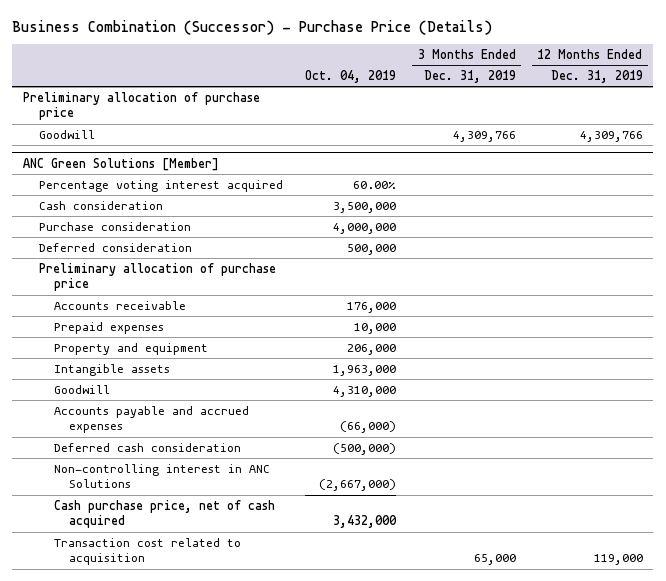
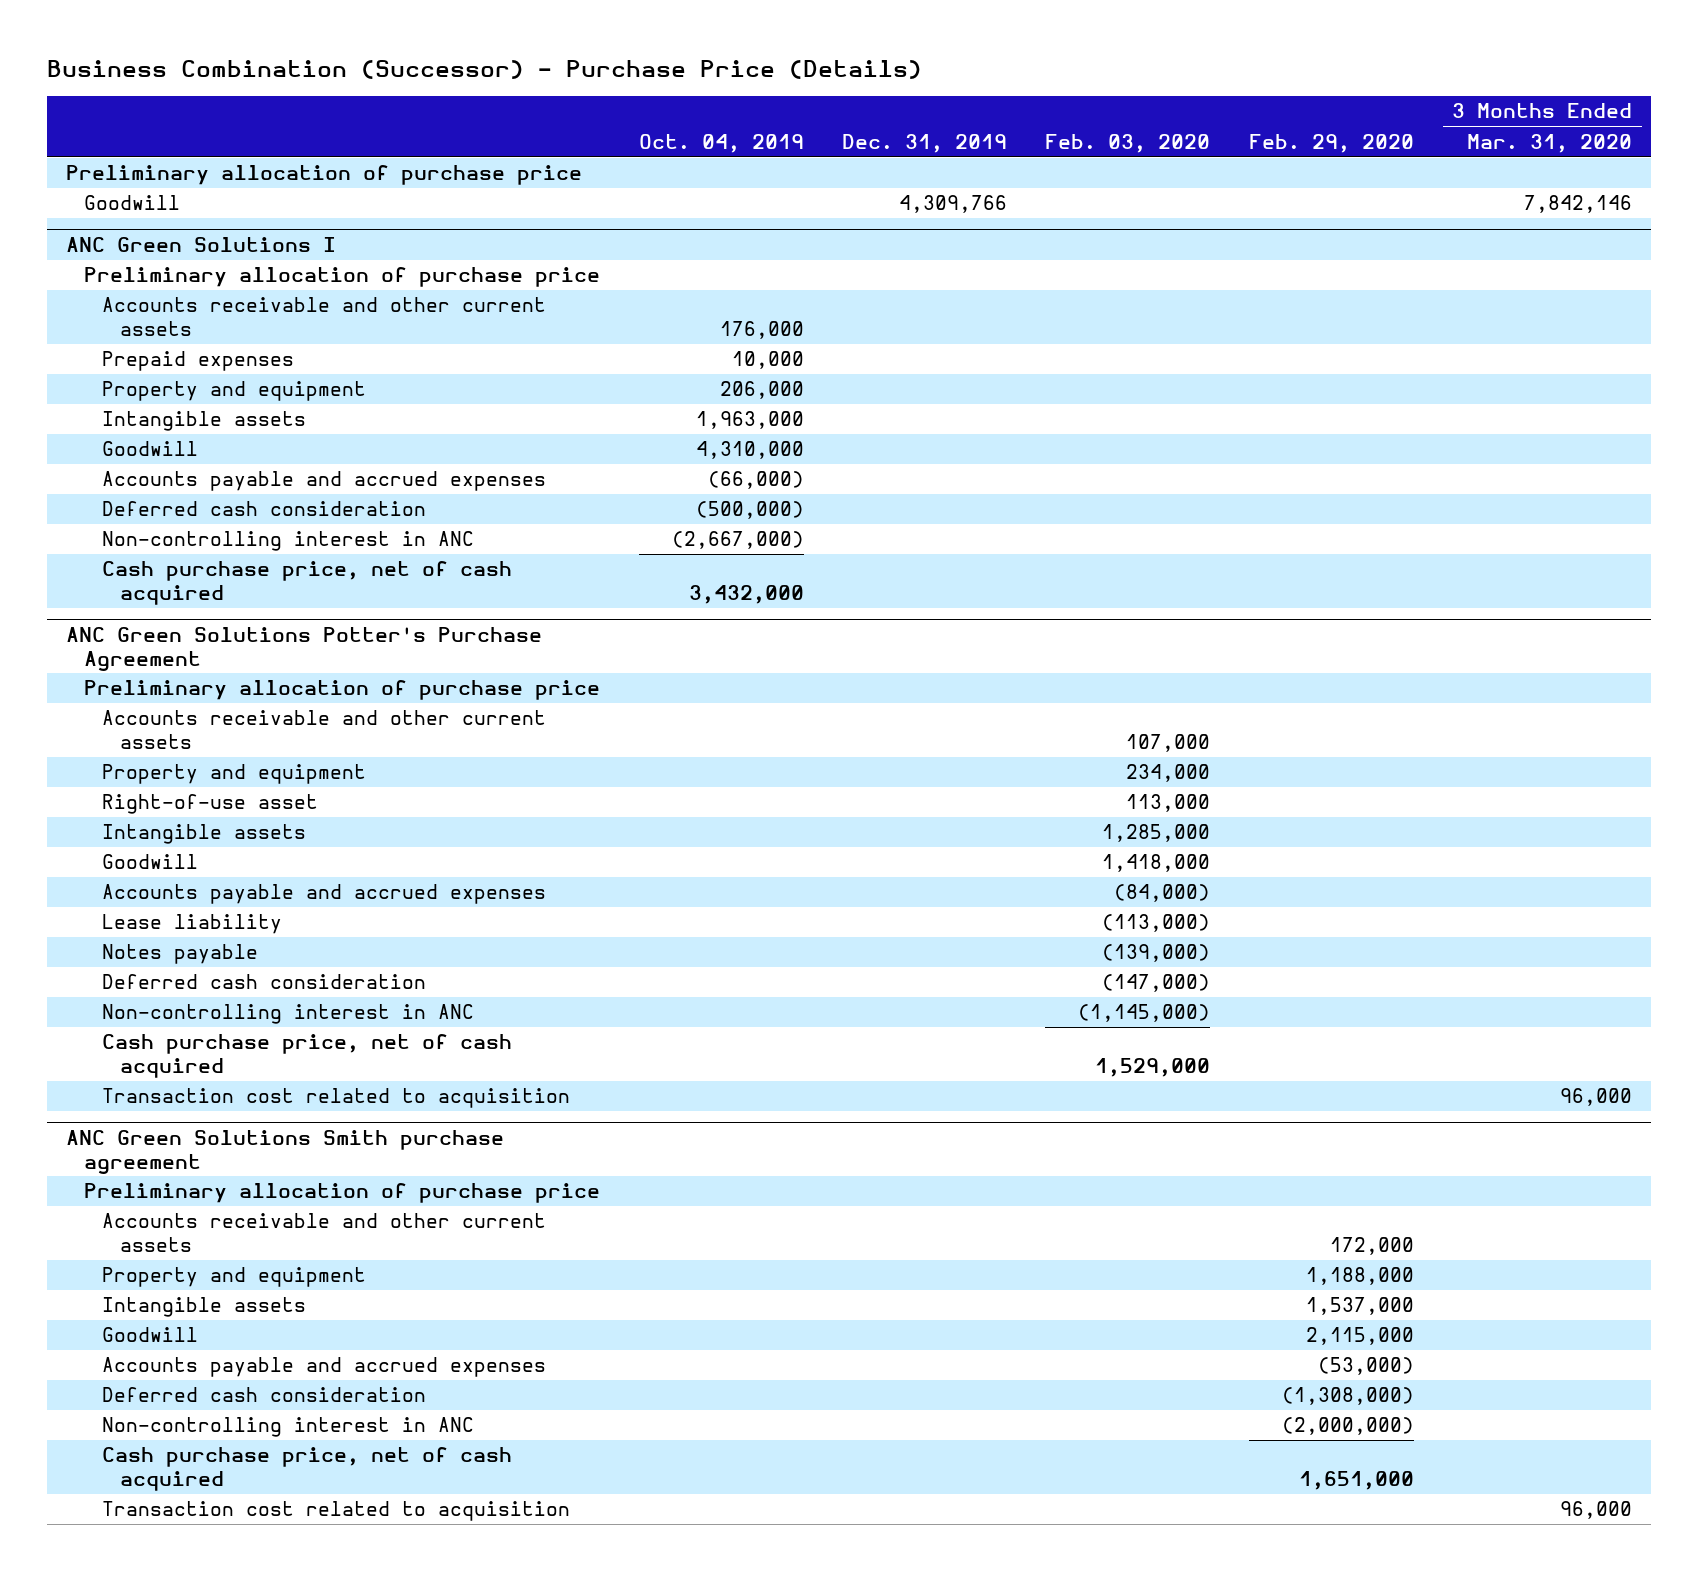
- | Oct. 04, 2019 | 3 Months Ended Dec. 31, 2019 | 12 Months Ended Dec. 31, 2019
+ | Oct. 04, 2019 | Dec. 31, 2019 | Feb. 03, 2020 | Feb. 29, 2020 | 3 Months Ended Mar. 31, 2020
- ANC Green Solutions [Member]
- Percentage voting interest acquired | 60.00% | |
- Cash consideration | 3,500,000 | |
- Purchase consideration | 4,000,000 | |
- Deferred consideration | 500,000 | |
+ ANC Green Solutions I
- Accounts receivable | 176,000 | |
+ Accounts receivable and other current assets | 176,000 | | | |
- Non-controlling interest in ANC Solutions | (2,667,000) | |
+ Non-controlling interest in ANC | (2,667,000) | | | |
- Transaction cost related to acquisition | | 65,000 | 119,000
+ ANC Green Solutions Potter's Purchase Agreement
+ Preliminary allocation of purchase price
+ Accounts receivable and other current assets | | | 107,000 | |
+ Property and equipment | | | 234,000 | |
+ Right-of-use asset | | | 113,000 | |
+ Intangible assets | | | 1,285,000 | |
+ Goodwill | | | 1,418,000 | |
+ Accounts payable and accrued expenses | | | (84,000) | |
+ Lease liability | | | (113,000) | |
+ Notes payable | | | (139,000) | |
+ Deferred cash consideration | | | (147,000) | |
+ Non-controlling interest in ANC | | | (1,145,000) | |
+ Cash purchase price, net of cash acquired | | | 1,529,000 | |
+ Transaction cost related to acquisition | | | | | 96,000
+ ANC Green Solutions Smith purchase agreement
+ Preliminary allocation of purchase price
+ Accounts receivable and other current assets | | | | 172,000 |
+ Property and equipment | | | | 1,188,000 |
+ Intangible assets | | | | 1,537,000 |
+ Goodwill | | | | 2,115,000 |
+ Accounts payable and accrued expenses | | | | (53,000) |
+ Deferred cash consideration | | | | (1,308,000) |
+ Non-controlling interest in ANC | | | | (2,000,000) |
+ Cash purchase price, net of cash acquired | | | | 1,651,000 |
+ Transaction cost related to acquisition | | | | | 96,000

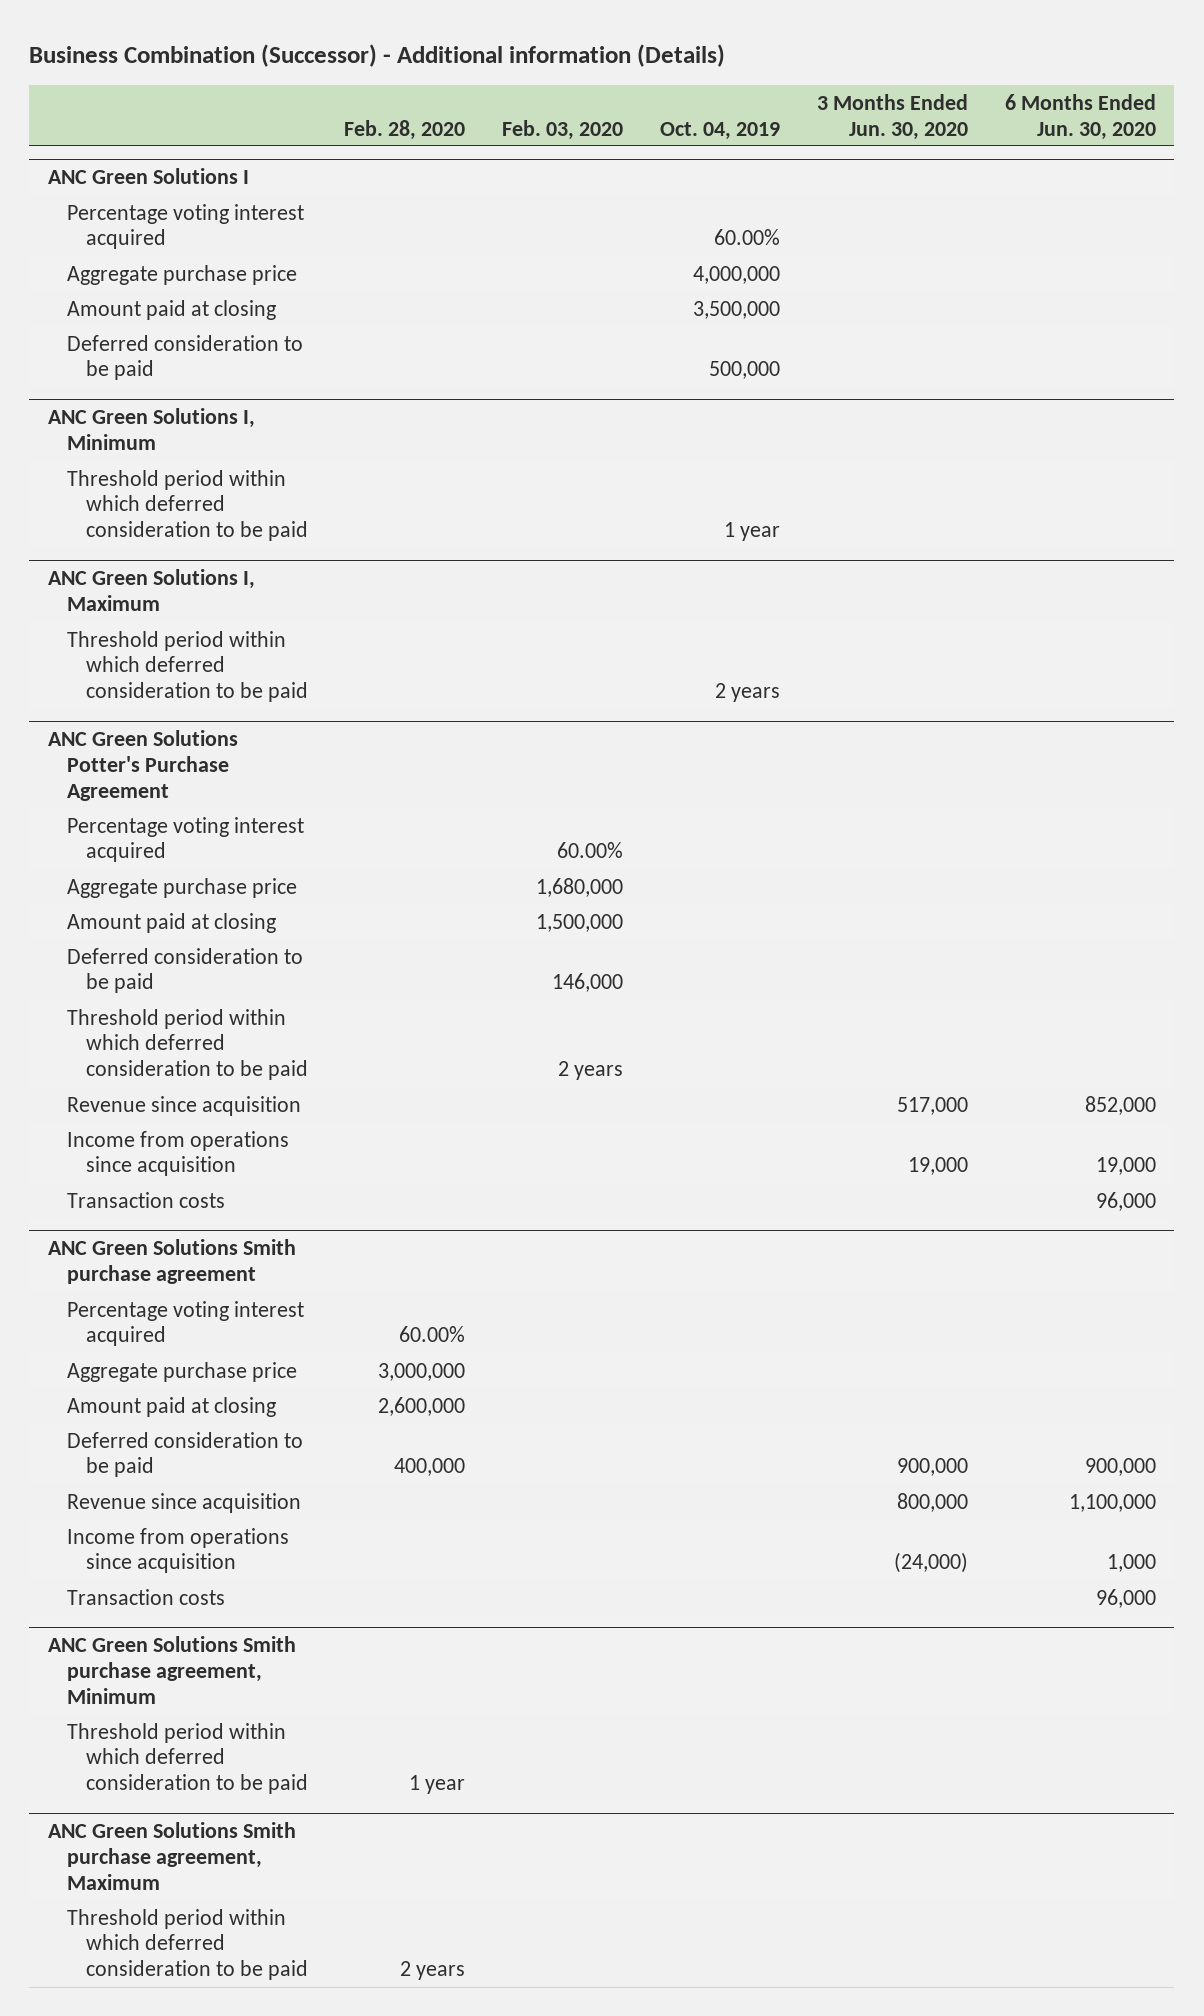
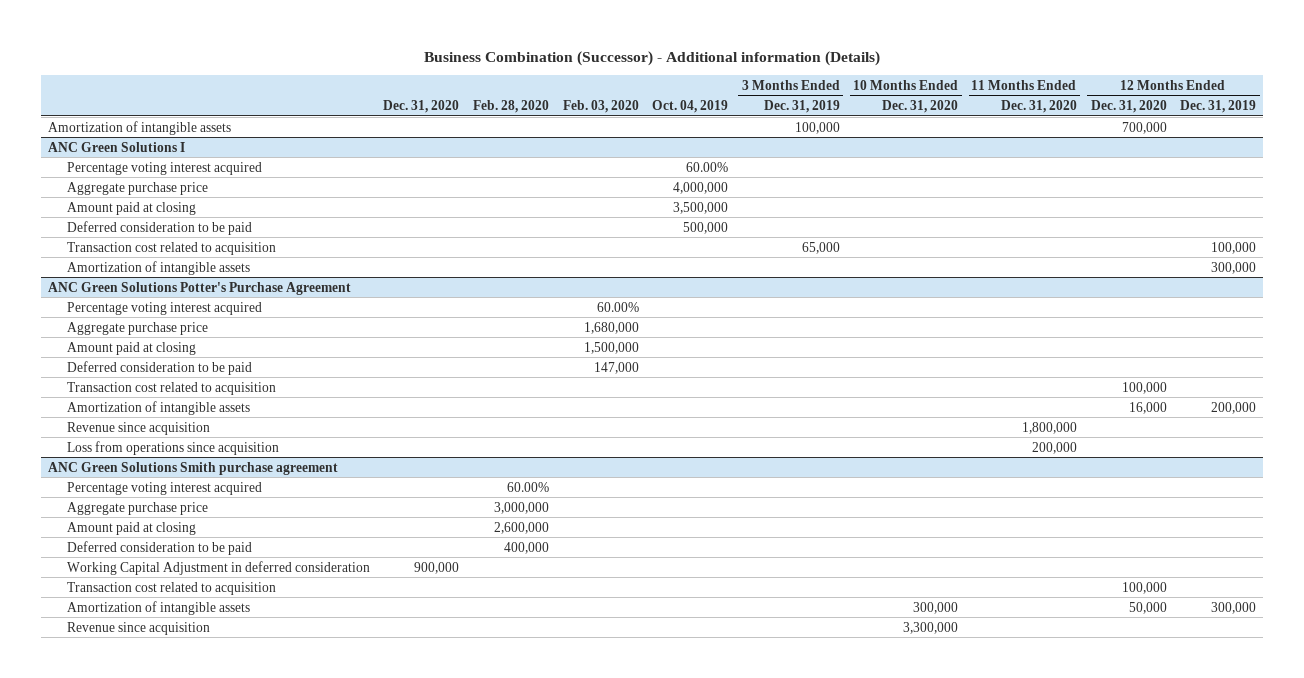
- | Feb. 28, 2020 | Feb. 03, 2020 | Oct. 04, 2019 | 3 Months Ended Jun. 30, 2020 | 6 Months Ended Jun. 30, 2020
+ | Dec. 31, 2020 | Feb. 28, 2020 | Feb. 03, 2020 | Oct. 04, 2019 | 3 Months Ended Dec. 31, 2019 | 10 Months Ended Dec. 31, 2020 | 11 Months Ended Dec. 31, 2020 | 12 Months Ended Dec. 31, 2020 | 12 Months Ended Dec. 31, 2019
+ Amortization of intangible assets | | | | | 100,000 | | | 700,000 |
- ANC Green Solutions I, Minimum
- Threshold period within which deferred consideration to be paid | | | 1 year | |
- ANC Green Solutions I, Maximum
- Threshold period within which deferred consideration to be paid | | | 2 years | |
@ ANC Green Solutions I
+ Transaction cost related to acquisition | | | | | 65,000 | | | | 100,000
+ Amortization of intangible assets | | | | | | | | | 300,000
@ ANC Green Solutions Potter's Purchase Agreement
- Deferred consideration to be paid | | 146,000 | | |
- Threshold period within which deferred consideration to be paid | | 2 years | | |
+ Deferred consideration to be paid | | | 147,000 | | | | | |
+ Transaction cost related to acquisition | | | | | | | | 100,000 |
+ Amortization of intangible assets | | | | | | | | 16,000 | 200,000
- Income from operations since acquisition | | | | 19,000 | 19,000
- Transaction costs | | | | | 96,000
+ Loss from operations since acquisition | | | | | | | 200,000 | |
@ ANC Green Solutions Smith purchase agreement
+ Working Capital Adjustment in deferred consideration | 900,000 | | | | | | | |
+ Transaction cost related to acquisition | | | | | | | | 100,000 |
+ Amortization of intangible assets | | | | | | 300,000 | | 50,000 | 300,000
- Income from operations since acquisition | | | | (24,000) | 1,000
- Transaction costs | | | | | 96,000
- ANC Green Solutions Smith purchase agreement, Minimum
- Threshold period within which deferred consideration to be paid | 1 year | | | |
- ANC Green Solutions Smith purchase agreement, Maximum
- Threshold period within which deferred consideration to be paid | 2 years | | | |

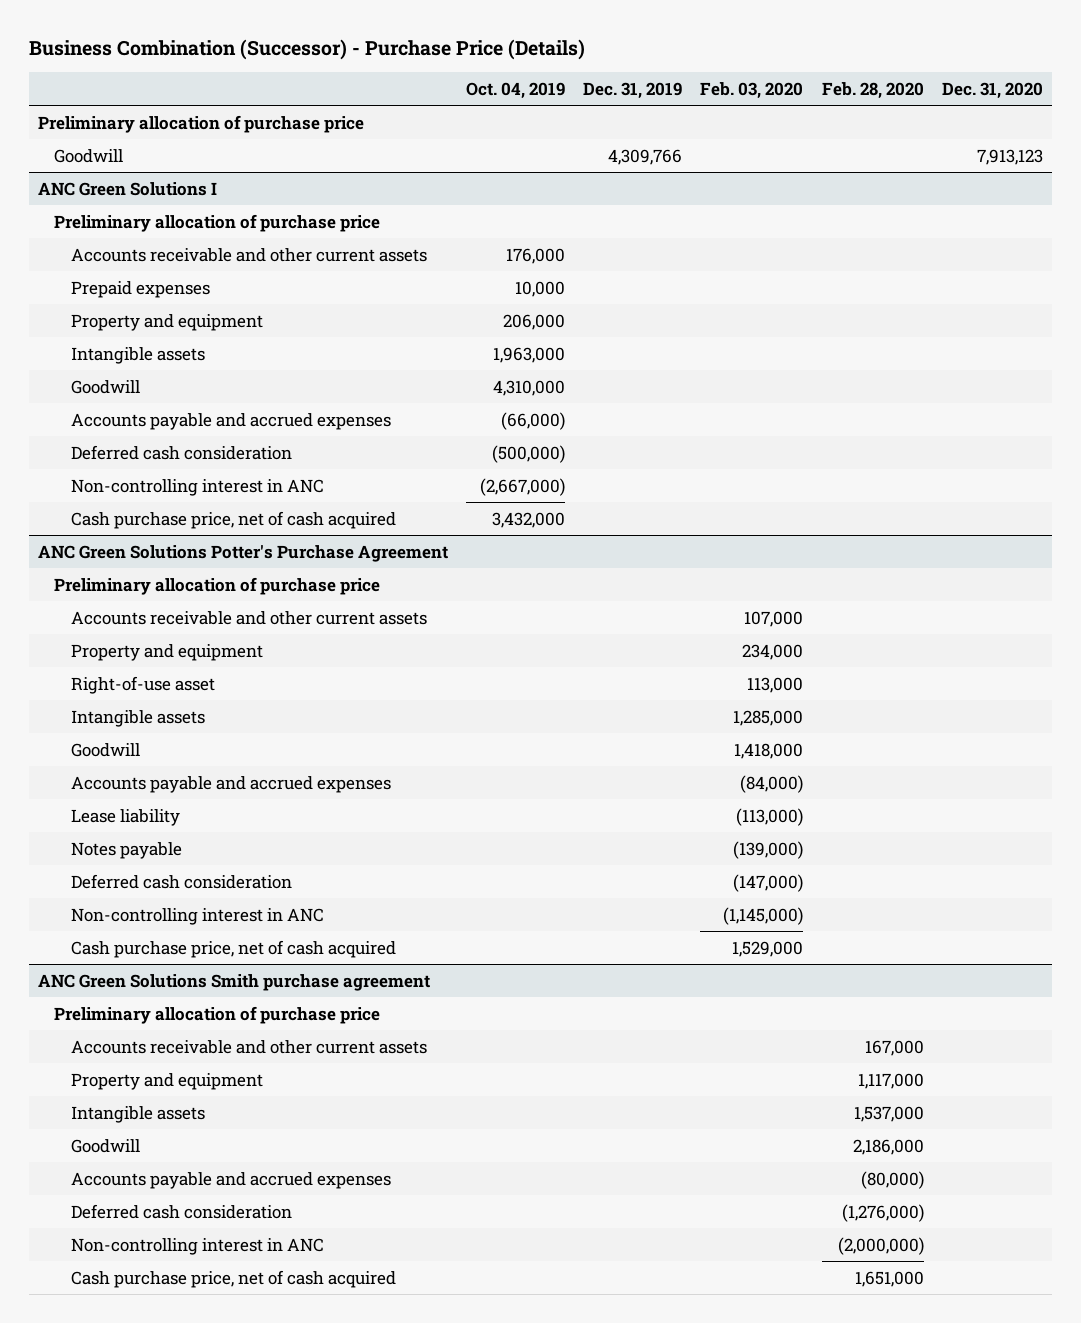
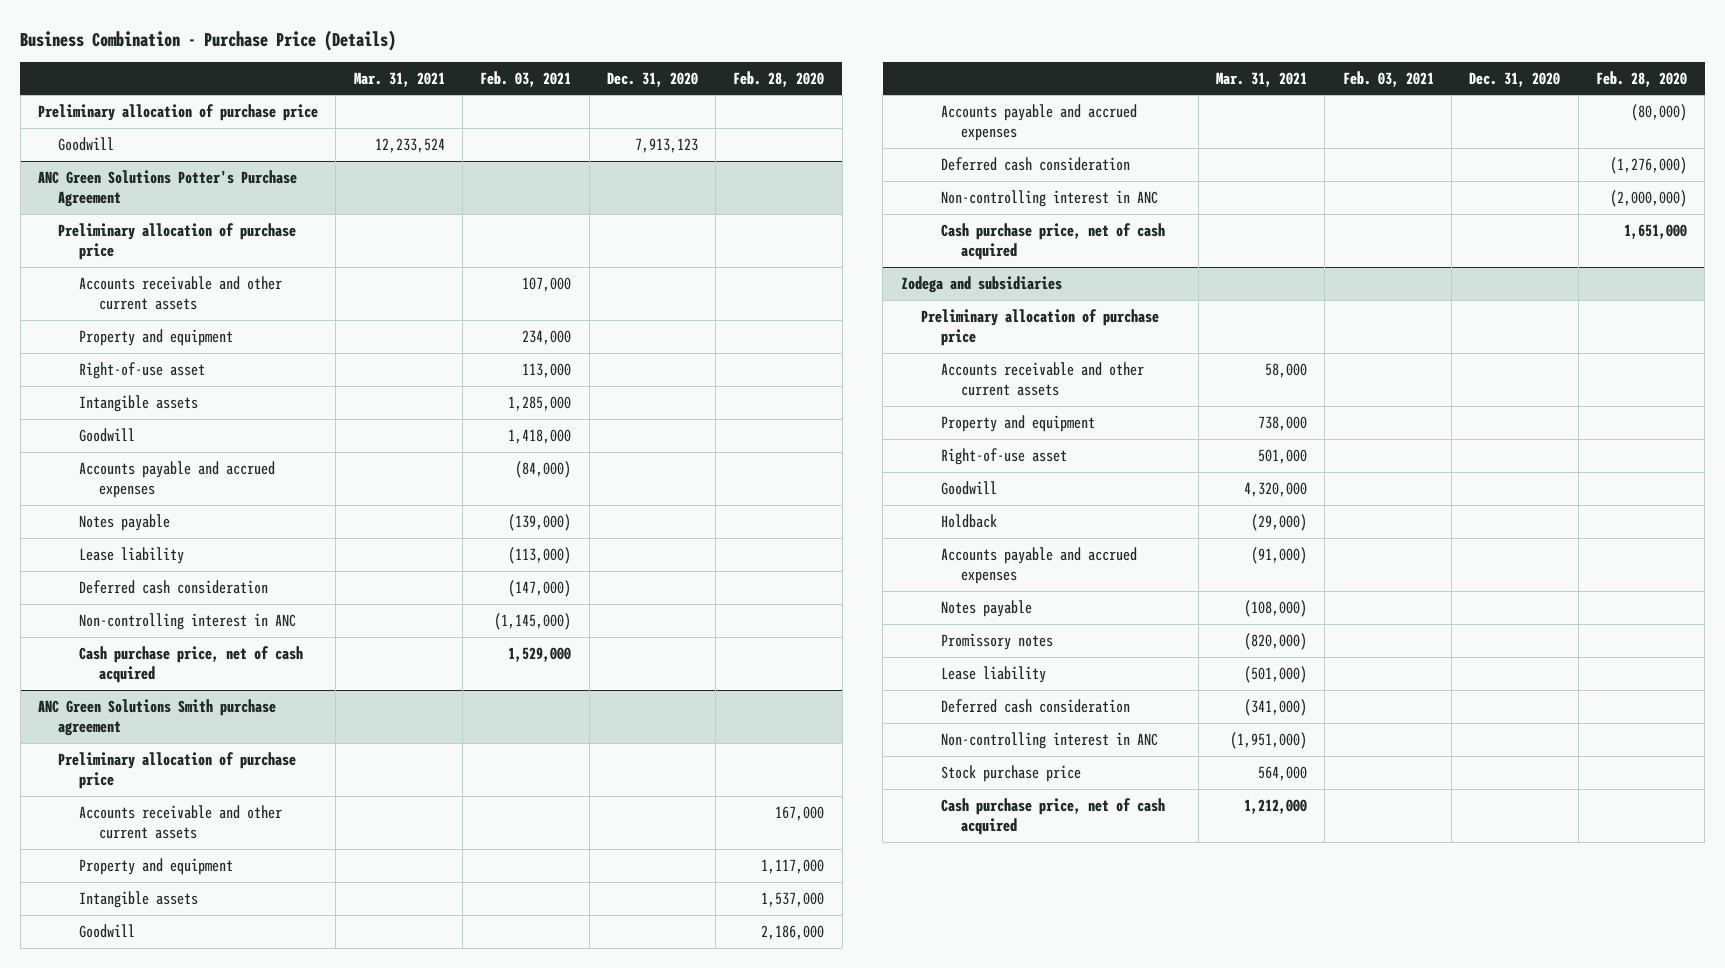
- Business Combination (Successor) - Purchase Price (Details)
+ Business Combination - Purchase Price (Details)
- | Oct. 04, 2019 | Dec. 31, 2019 | Feb. 03, 2020 | Feb. 28, 2020 | Dec. 31, 2020
+ | Mar. 31, 2021 | Feb. 03, 2021 | Dec. 31, 2020 | Feb. 28, 2020
- ANC Green Solutions I
- Preliminary allocation of purchase price
- Accounts receivable and other current assets | 176,000 | | | |
- Prepaid expenses | 10,000 | | | |
- Property and equipment | 206,000 | | | |
- Intangible assets | 1,963,000 | | | |
- Goodwill | 4,310,000 | | | |
- Accounts payable and accrued expenses | (66,000) | | | |
- Deferred cash consideration | (500,000) | | | |
- Non-controlling interest in ANC | (2,667,000) | | | |
- Cash purchase price, net of cash acquired | 3,432,000 | | | |
@ ANC Green Solutions Potter's Purchase Agreement
moved down: Lease liability | | (113,000) | |
+ Zodega and subsidiaries
+ Preliminary allocation of purchase price
+ Accounts receivable and other current assets | 58,000 | | |
+ Property and equipment | 738,000 | | |
+ Right-of-use asset | 501,000 | | |
+ Goodwill | 4,320,000 | | |
+ Holdback | (29,000) | | |
+ Accounts payable and accrued expenses | (91,000) | | |
+ Notes payable | (108,000) | | |
+ Promissory notes | (820,000) | | |
+ Lease liability | (501,000) | | |
+ Deferred cash consideration | (341,000) | | |
+ Non-controlling interest in ANC | (1,951,000) | | |
+ Stock purchase price | 564,000 | | |
+ Cash purchase price, net of cash acquired | 1,212,000 | | |

